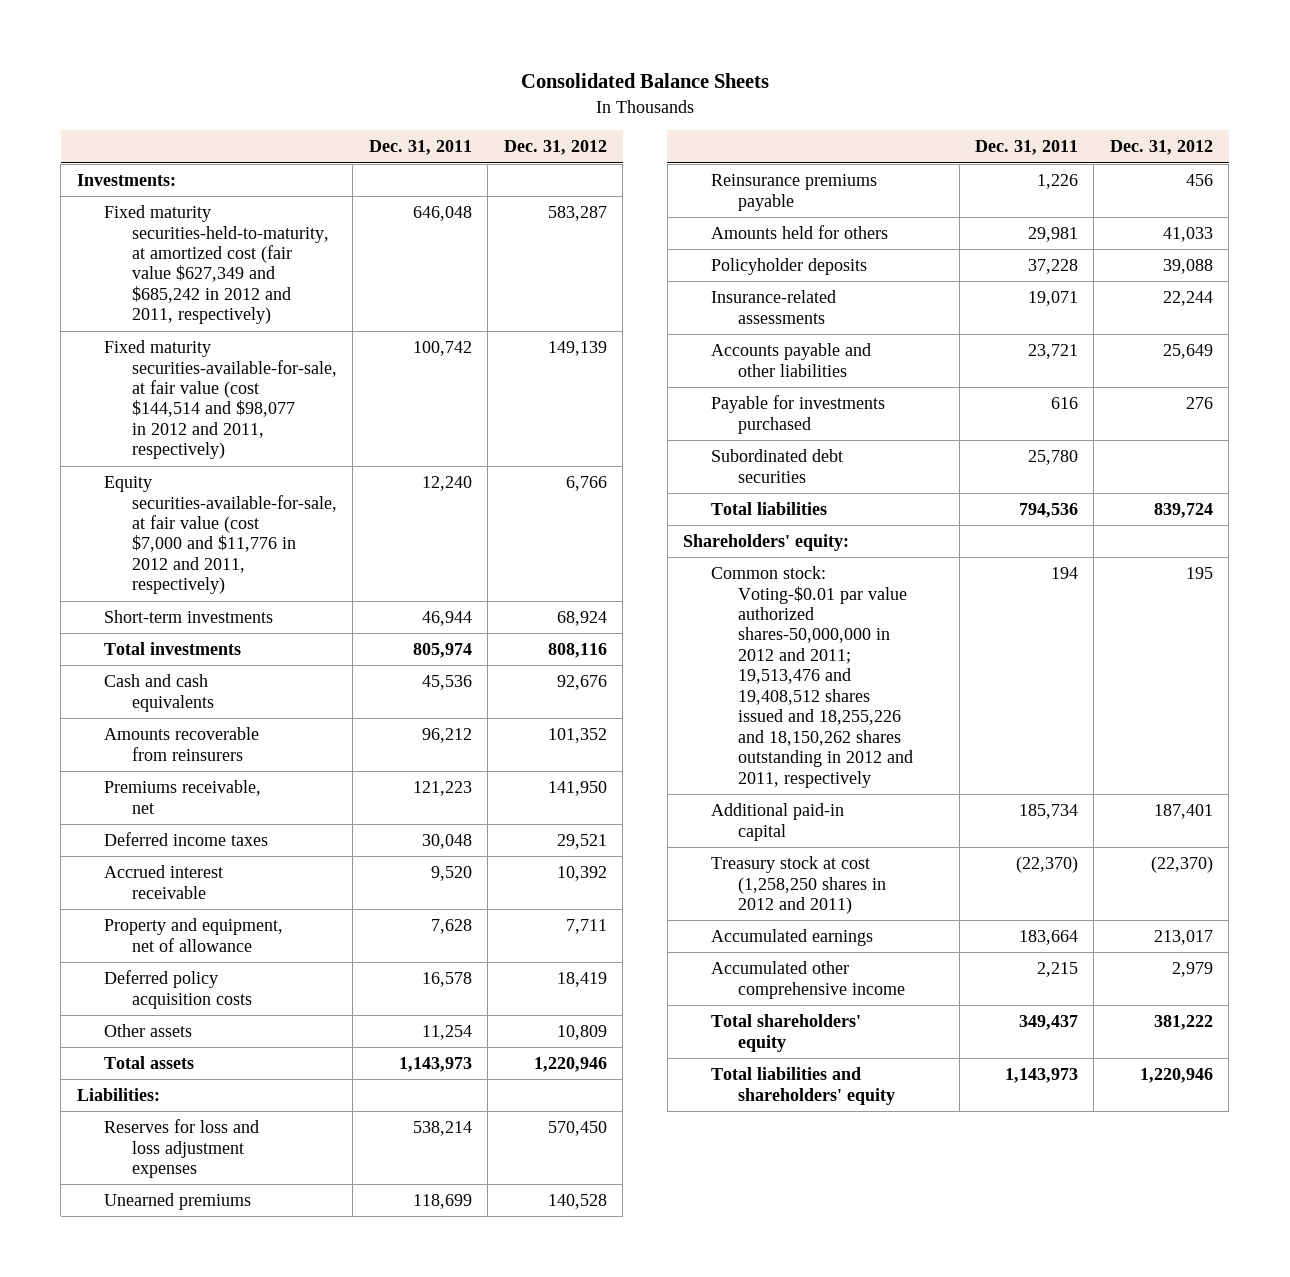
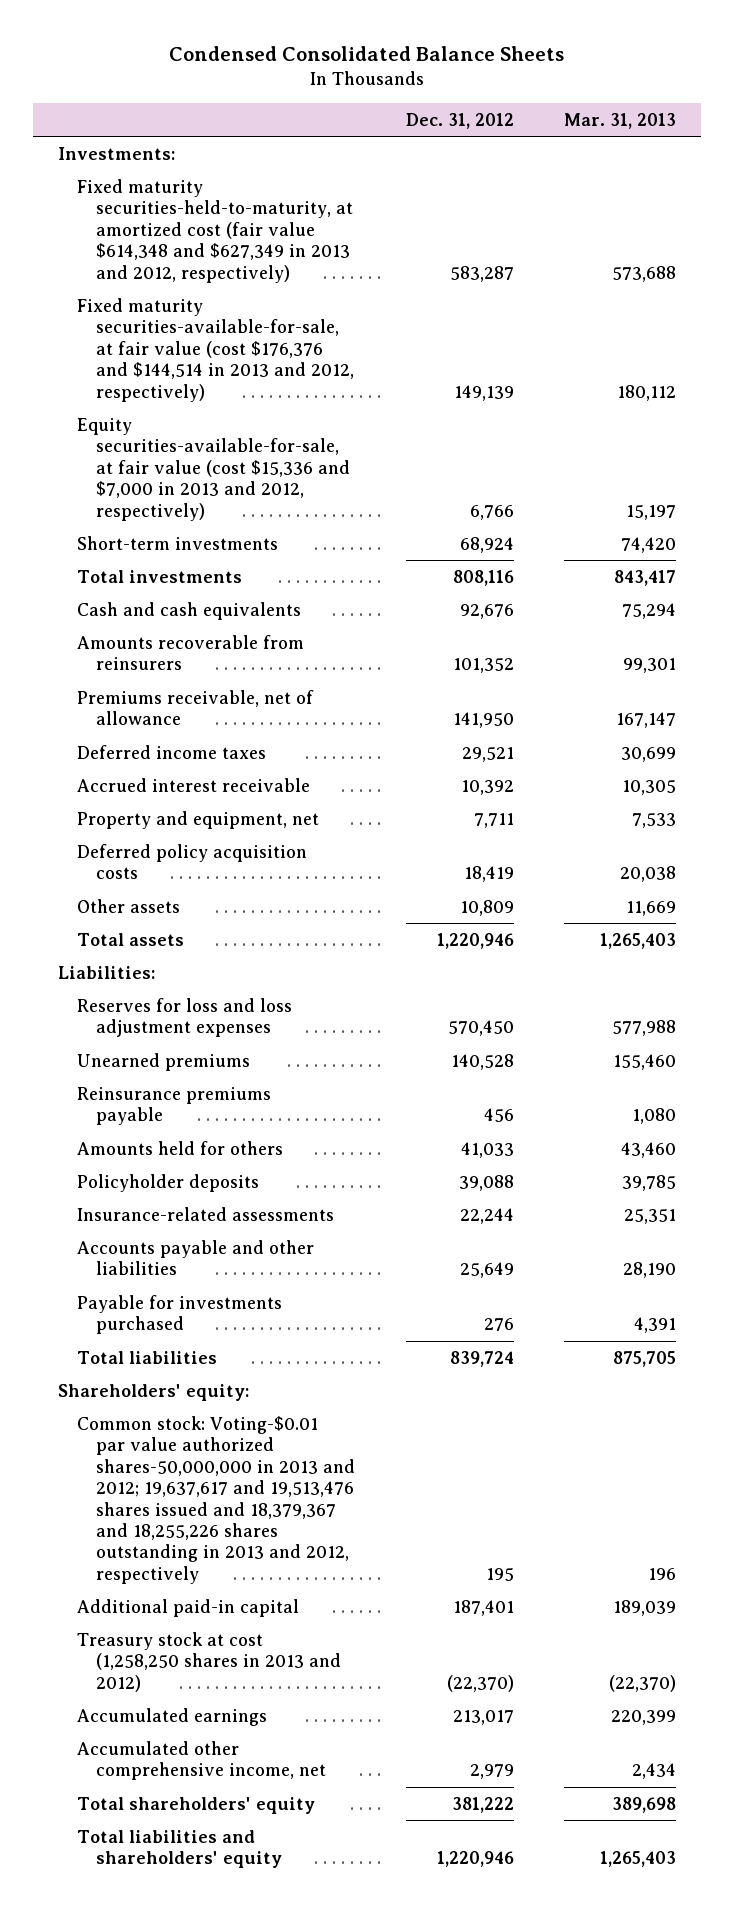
- Consolidated Balance Sheets
+ Condensed Consolidated Balance Sheets
- | Dec. 31, 2011 | Dec. 31, 2012
+ | Dec. 31, 2012 | Mar. 31, 2013
- Fixed maturity securities-held-to-maturity, at amortized cost (fair value $627,349 and $685,242 in 2012 and 2011, respectively) | 646,048 | 583,287
- Fixed maturity securities-available-for-sale, at fair value (cost $144,514 and $98,077 in 2012 and 2011, respectively) | 100,742 | 149,139
- Equity securities-available-for-sale, at fair value (cost $7,000 and $11,776 in 2012 and 2011, respectively) | 12,240 | 6,766
+ Fixed maturity securities-held-to-maturity, at amortized cost (fair value $614,348 and $627,349 in 2013 and 2012, respectively) | 583,287 | 573,688
+ Fixed maturity securities-available-for-sale, at fair value (cost $176,376 and $144,514 in 2013 and 2012, respectively) | 149,139 | 180,112
+ Equity securities-available-for-sale, at fair value (cost $15,336 and $7,000 in 2013 and 2012, respectively) | 6,766 | 15,197
- Premiums receivable, net | 121,223 | 141,950
+ Premiums receivable, net of allowance | 141,950 | 167,147
- Property and equipment, net of allowance | 7,628 | 7,711
+ Property and equipment, net | 7,711 | 7,533
- Subordinated debt securities | 25,780 |
- Common stock: Voting-$0.01 par value authorized shares-50,000,000 in 2012 and 2011; 19,513,476 and 19,408,512 shares issued and 18,255,226 and 18,150,262 shares outstanding in 2012 and 2011, respectively | 194 | 195
+ Common stock: Voting-$0.01 par value authorized shares-50,000,000 in 2013 and 2012; 19,637,617 and 19,513,476 shares issued and 18,379,367 and 18,255,226 shares outstanding in 2013 and 2012, respectively | 195 | 196
- Treasury stock at cost (1,258,250 shares in 2012 and 2011) | (22,370) | (22,370)
+ Treasury stock at cost (1,258,250 shares in 2013 and 2012) | (22,370) | (22,370)
- Accumulated other comprehensive income | 2,215 | 2,979
+ Accumulated other comprehensive income, net | 2,979 | 2,434

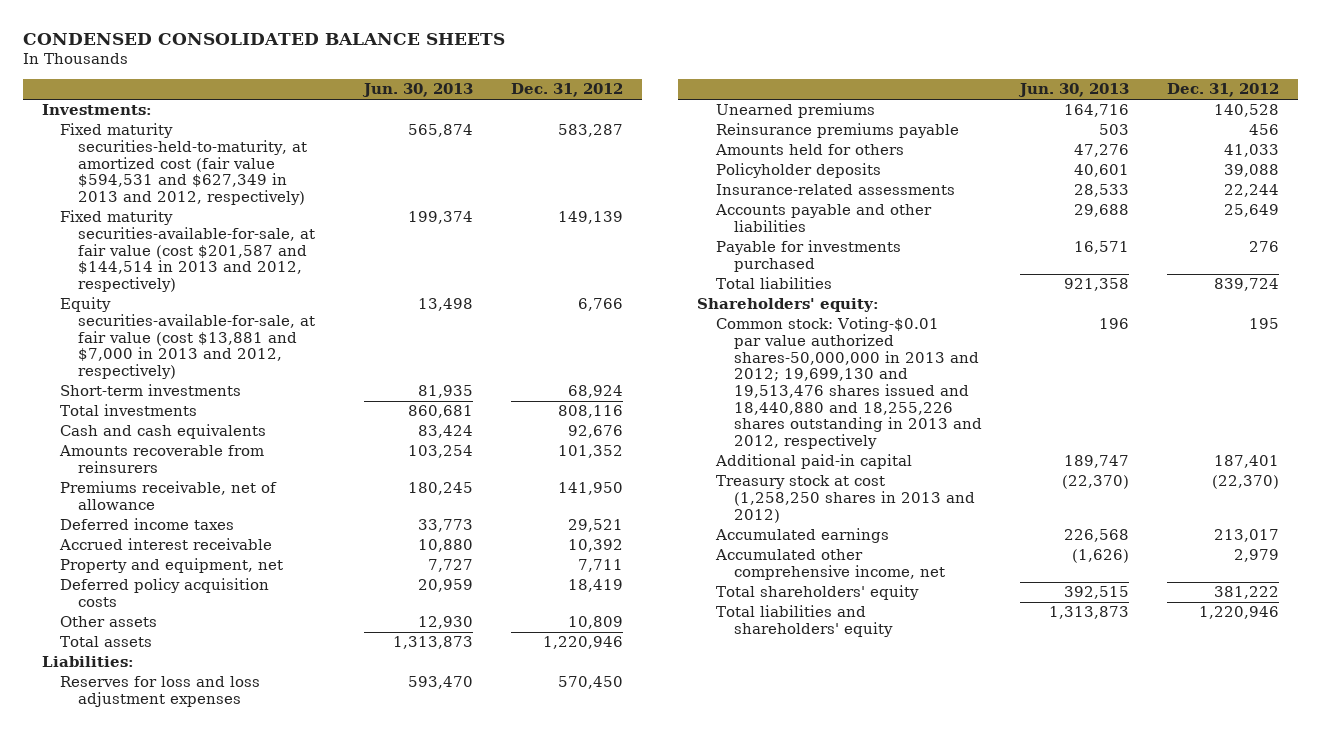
- Condensed Consolidated Balance Sheets
+ CONDENSED CONSOLIDATED BALANCE SHEETS
- | Dec. 31, 2012 | Mar. 31, 2013
+ | Jun. 30, 2013 | Dec. 31, 2012
- Fixed maturity securities-held-to-maturity, at amortized cost (fair value $614,348 and $627,349 in 2013 and 2012, respectively) | 583,287 | 573,688
- Fixed maturity securities-available-for-sale, at fair value (cost $176,376 and $144,514 in 2013 and 2012, respectively) | 149,139 | 180,112
- Equity securities-available-for-sale, at fair value (cost $15,336 and $7,000 in 2013 and 2012, respectively) | 6,766 | 15,197
+ Fixed maturity securities-held-to-maturity, at amortized cost (fair value $594,531 and $627,349 in 2013 and 2012, respectively) | 565,874 | 583,287
+ Fixed maturity securities-available-for-sale, at fair value (cost $201,587 and $144,514 in 2013 and 2012, respectively) | 199,374 | 149,139
+ Equity securities-available-for-sale, at fair value (cost $13,881 and $7,000 in 2013 and 2012, respectively) | 13,498 | 6,766
- Common stock: Voting-$0.01 par value authorized shares-50,000,000 in 2013 and 2012; 19,637,617 and 19,513,476 shares issued and 18,379,367 and 18,255,226 shares outstanding in 2013 and 2012, respectively | 195 | 196
+ Common stock: Voting-$0.01 par value authorized shares-50,000,000 in 2013 and 2012; 19,699,130 and 19,513,476 shares issued and 18,440,880 and 18,255,226 shares outstanding in 2013 and 2012, respectively | 196 | 195

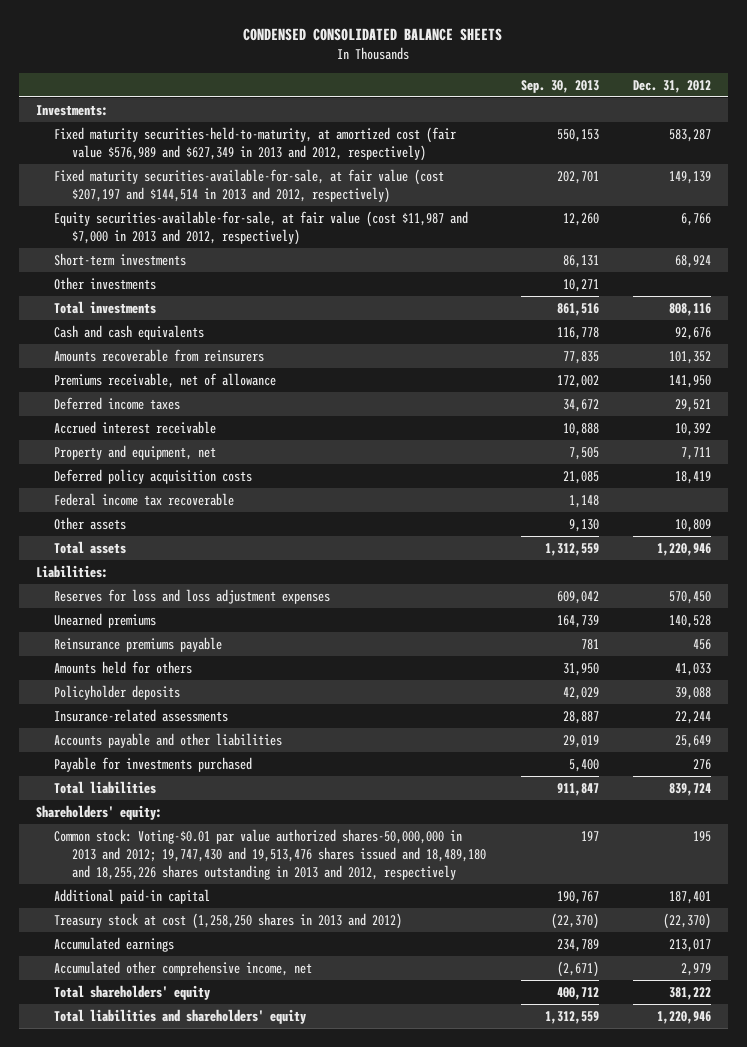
- | Jun. 30, 2013 | Dec. 31, 2012
+ | Sep. 30, 2013 | Dec. 31, 2012
- Fixed maturity securities-held-to-maturity, at amortized cost (fair value $594,531 and $627,349 in 2013 and 2012, respectively) | 565,874 | 583,287
- Fixed maturity securities-available-for-sale, at fair value (cost $201,587 and $144,514 in 2013 and 2012, respectively) | 199,374 | 149,139
- Equity securities-available-for-sale, at fair value (cost $13,881 and $7,000 in 2013 and 2012, respectively) | 13,498 | 6,766
+ Fixed maturity securities-held-to-maturity, at amortized cost (fair value $576,989 and $627,349 in 2013 and 2012, respectively) | 550,153 | 583,287
+ Fixed maturity securities-available-for-sale, at fair value (cost $207,197 and $144,514 in 2013 and 2012, respectively) | 202,701 | 149,139
+ Equity securities-available-for-sale, at fair value (cost $11,987 and $7,000 in 2013 and 2012, respectively) | 12,260 | 6,766
+ Other investments | 10,271 |
+ Federal income tax recoverable | 1,148 |
- Common stock: Voting-$0.01 par value authorized shares-50,000,000 in 2013 and 2012; 19,699,130 and 19,513,476 shares issued and 18,440,880 and 18,255,226 shares outstanding in 2013 and 2012, respectively | 196 | 195
+ Common stock: Voting-$0.01 par value authorized shares-50,000,000 in 2013 and 2012; 19,747,430 and 19,513,476 shares issued and 18,489,180 and 18,255,226 shares outstanding in 2013 and 2012, respectively | 197 | 195

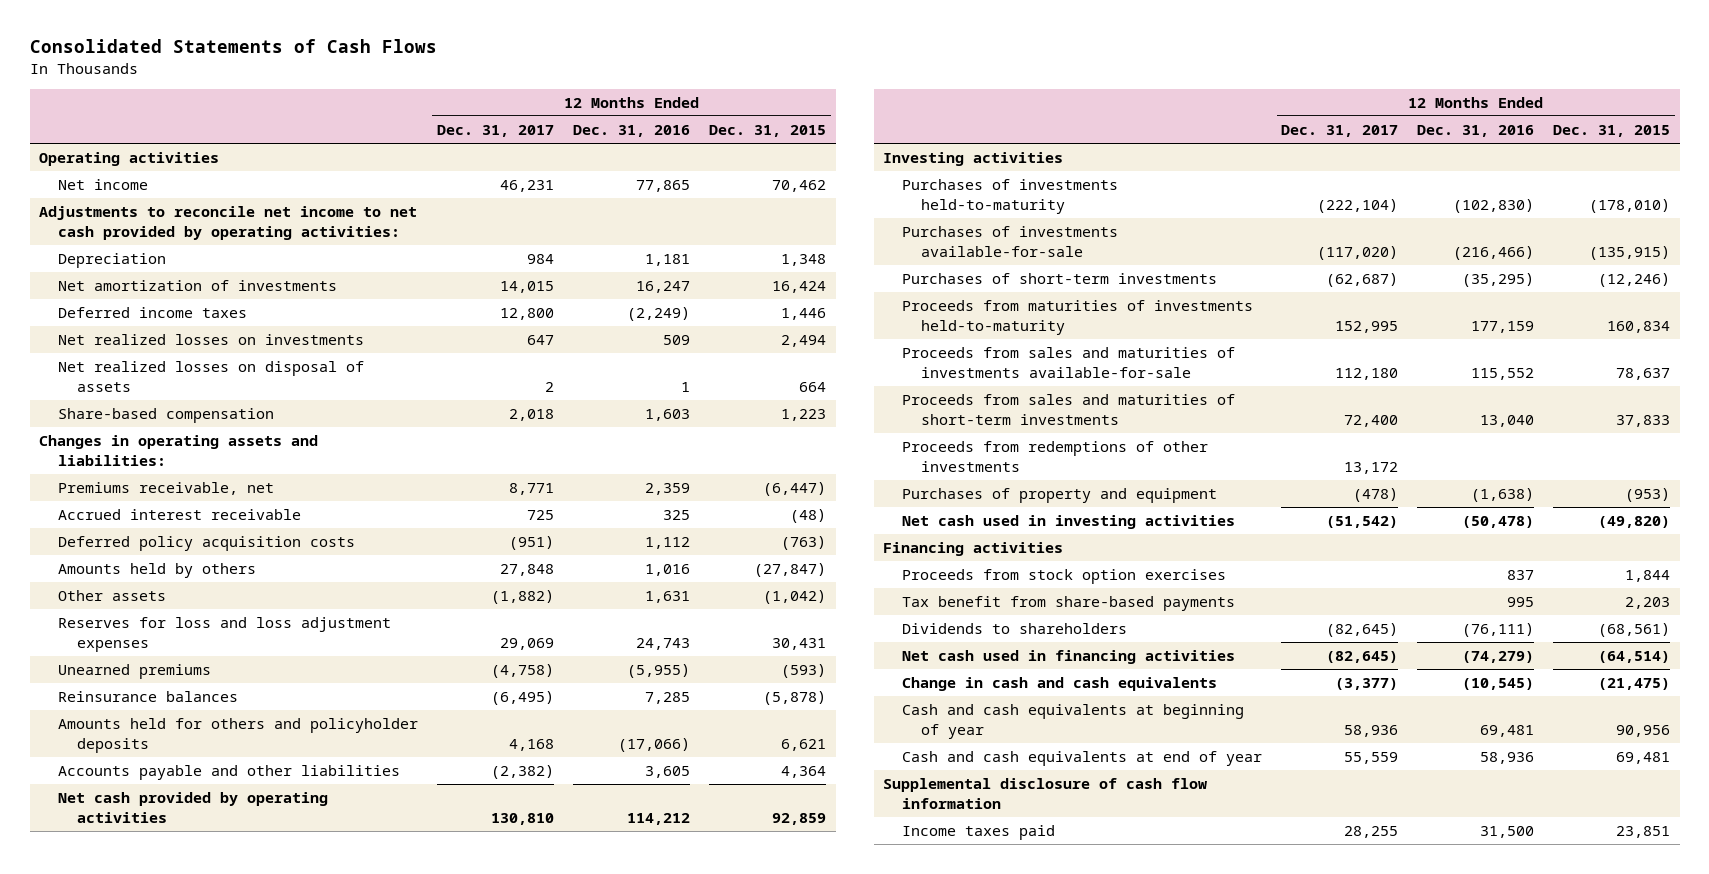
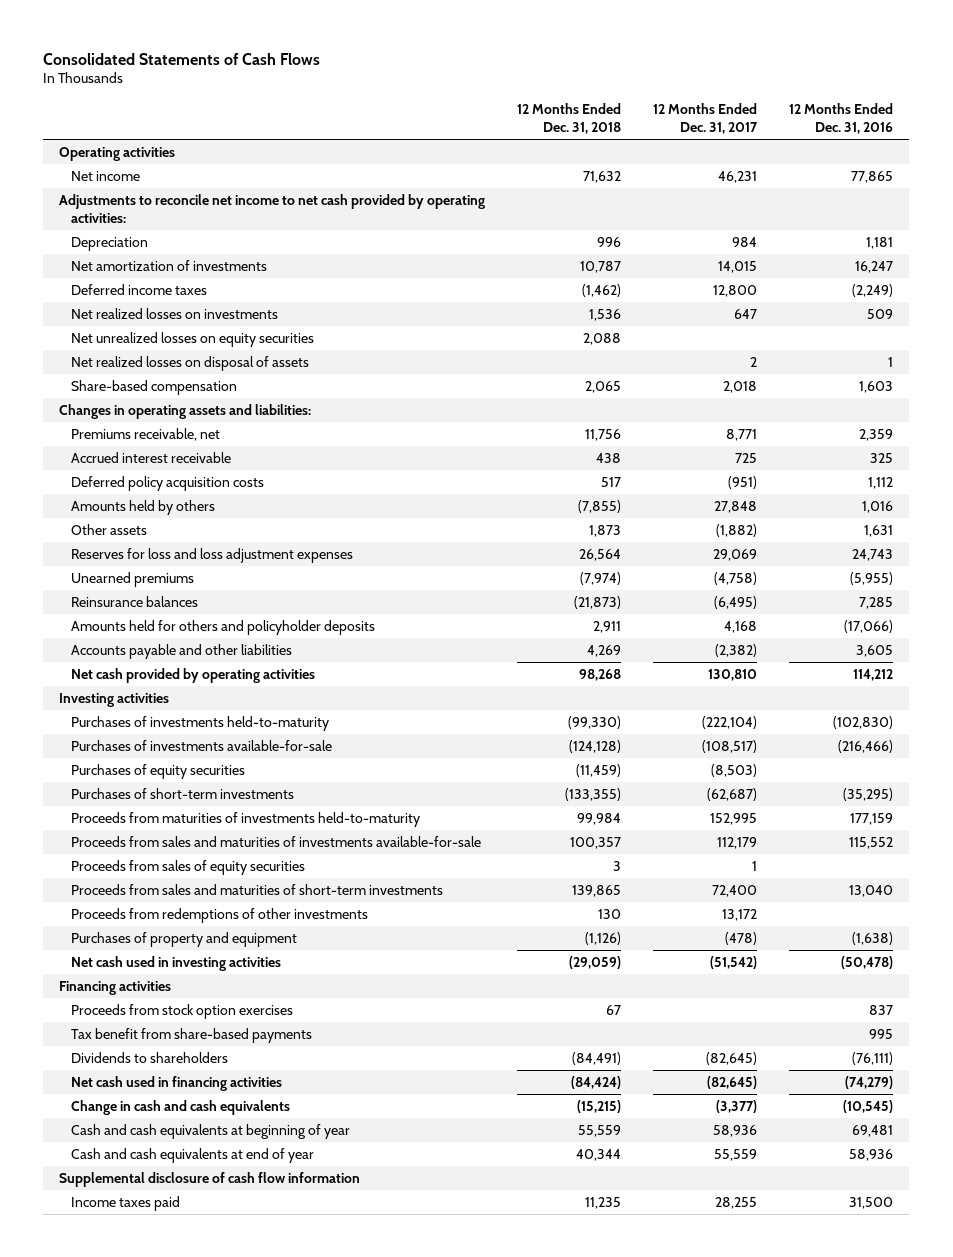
- | 12 Months Ended Dec. 31, 2017 | 12 Months Ended Dec. 31, 2016 | 12 Months Ended Dec. 31, 2015
+ | 12 Months Ended Dec. 31, 2018 | 12 Months Ended Dec. 31, 2017 | 12 Months Ended Dec. 31, 2016
+ Net unrealized losses on equity securities | 2,088 | |
- Purchases of investments available-for-sale | (117,020) | (216,466) | (135,915)
+ Purchases of investments available-for-sale | (124,128) | (108,517) | (216,466)
+ Purchases of equity securities | (11,459) | (8,503) |
- Proceeds from sales and maturities of investments available-for-sale | 112,180 | 115,552 | 78,637
+ Proceeds from sales and maturities of investments available-for-sale | 100,357 | 112,179 | 115,552
+ Proceeds from sales of equity securities | 3 | 1 |

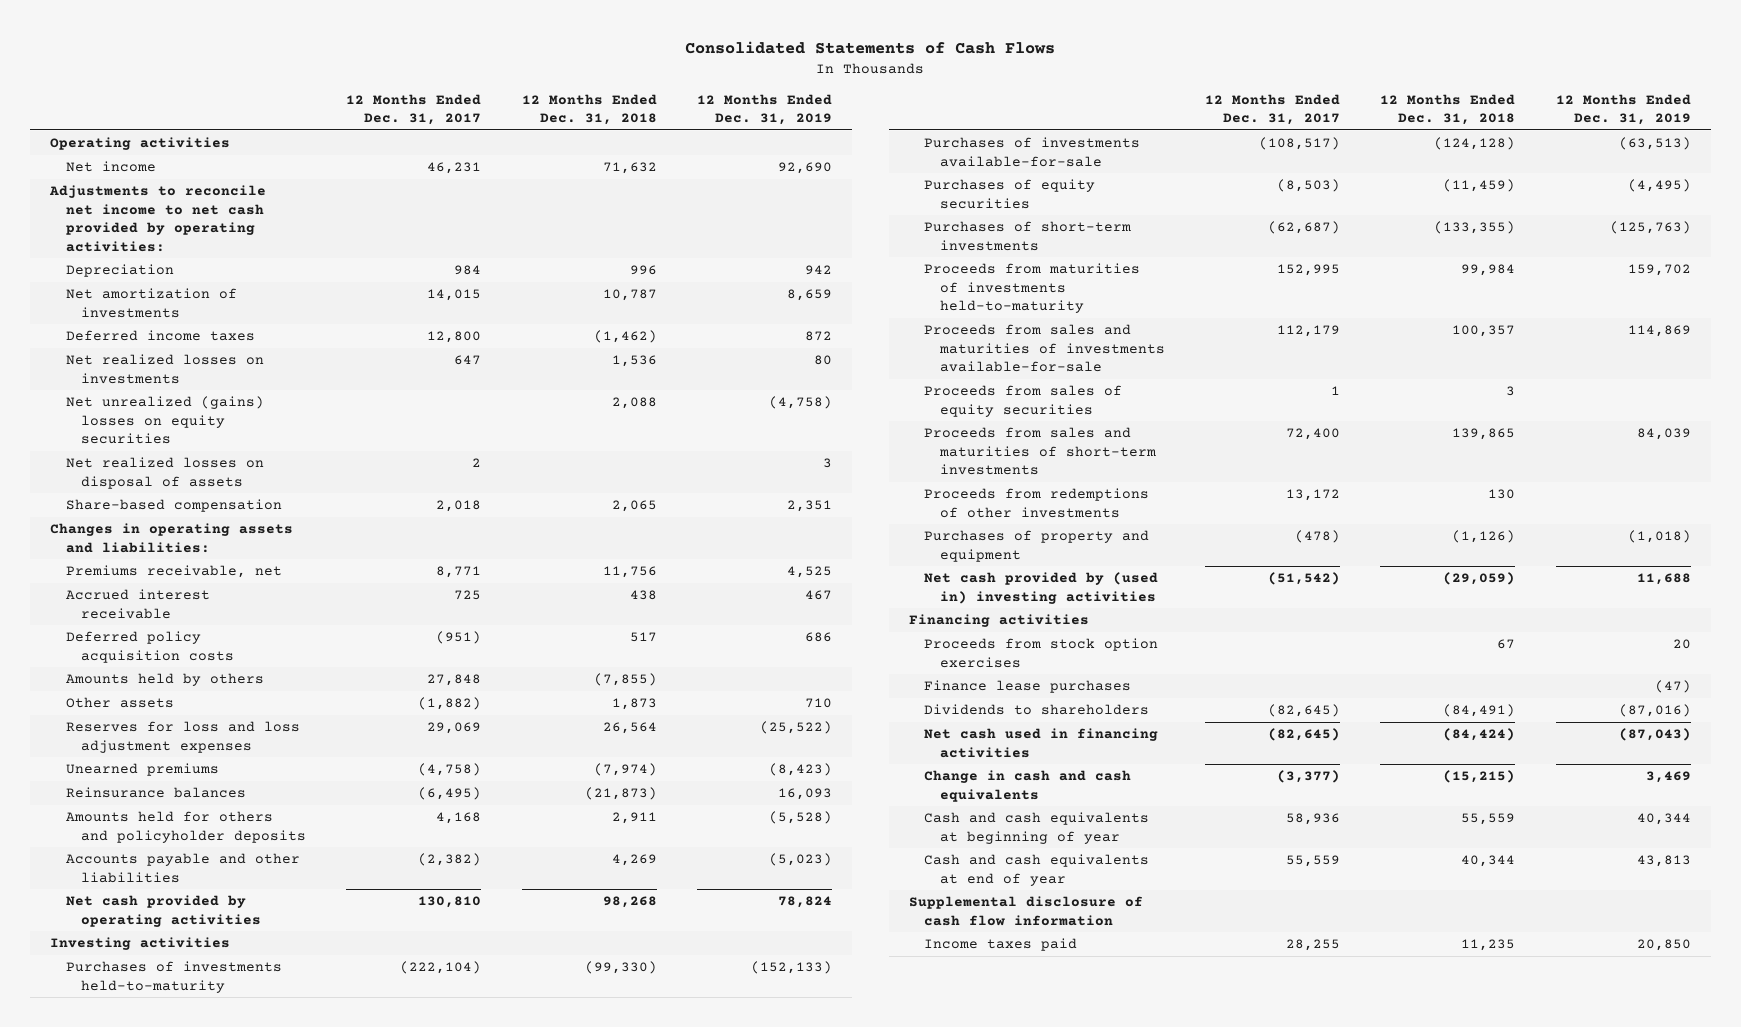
- | 12 Months Ended Dec. 31, 2018 | 12 Months Ended Dec. 31, 2017 | 12 Months Ended Dec. 31, 2016
+ | 12 Months Ended Dec. 31, 2017 | 12 Months Ended Dec. 31, 2018 | 12 Months Ended Dec. 31, 2019
- Net unrealized losses on equity securities | 2,088 | |
+ Net unrealized (gains) losses on equity securities | | 2,088 | (4,758)
- Net cash used in investing activities | (29,059) | (51,542) | (50,478)
+ Net cash provided by (used in) investing activities | (51,542) | (29,059) | 11,688
- Tax benefit from share-based payments | | | 995
+ Finance lease purchases | | | (47)

